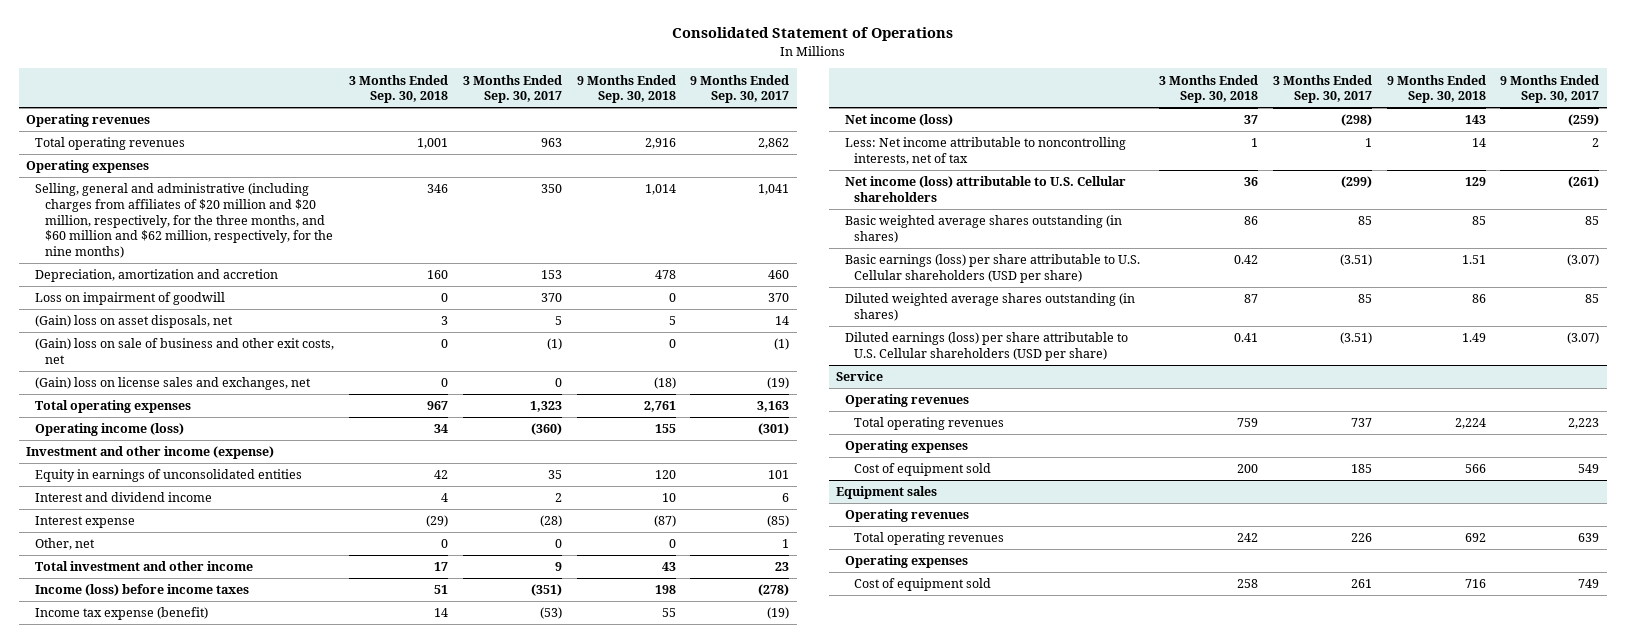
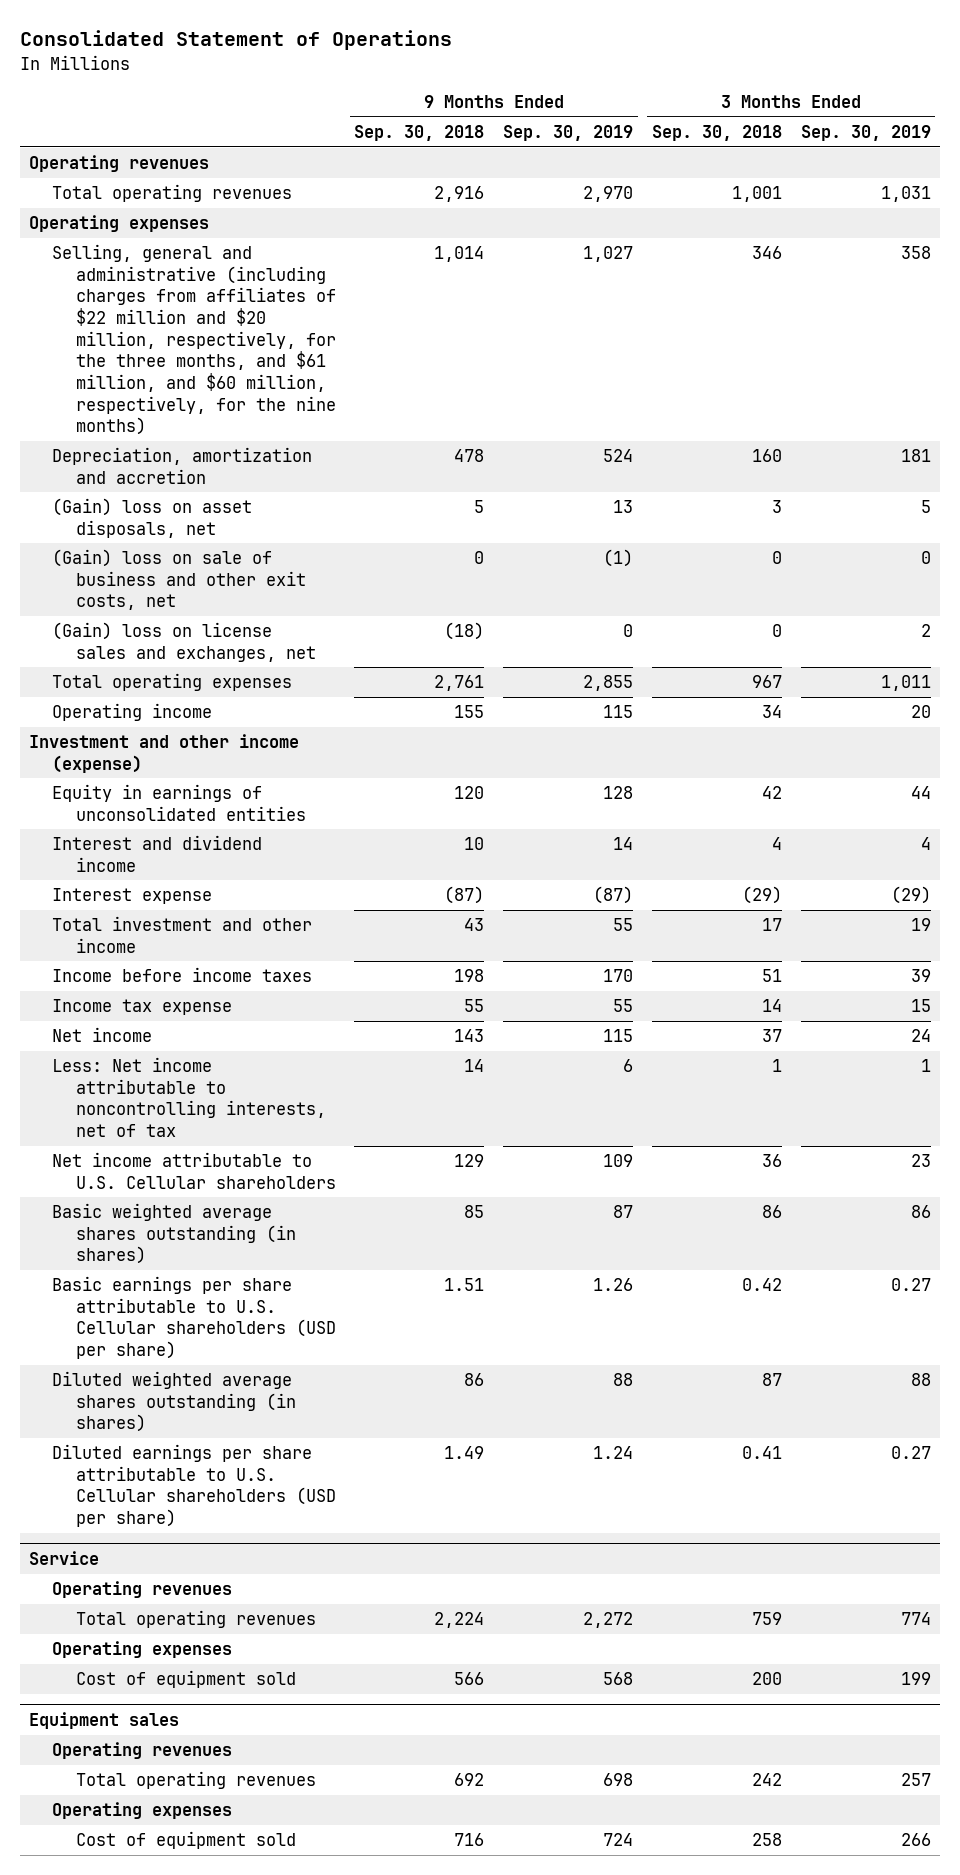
- | 3 Months Ended Sep. 30, 2018 | 3 Months Ended Sep. 30, 2017 | 9 Months Ended Sep. 30, 2018 | 9 Months Ended Sep. 30, 2017
+ | 9 Months Ended Sep. 30, 2018 | 9 Months Ended Sep. 30, 2019 | 3 Months Ended Sep. 30, 2018 | 3 Months Ended Sep. 30, 2019
- Selling, general and administrative (including charges from affiliates of $20 million and $20 million, respectively, for the three months, and $60 million and $62 million, respectively, for the nine months) | 346 | 350 | 1,014 | 1,041
+ Selling, general and administrative (including charges from affiliates of $22 million and $20 million, respectively, for the three months, and $61 million, and $60 million, respectively, for the nine months) | 1,014 | 1,027 | 346 | 358
- Loss on impairment of goodwill | 0 | 370 | 0 | 370
- Operating income (loss) | 34 | (360) | 155 | (301)
+ Operating income | 155 | 115 | 34 | 20
- Other, net | 0 | 0 | 0 | 1
- Income (loss) before income taxes | 51 | (351) | 198 | (278)
- Income tax expense (benefit) | 14 | (53) | 55 | (19)
- Net income (loss) | 37 | (298) | 143 | (259)
+ Income before income taxes | 198 | 170 | 51 | 39
+ Income tax expense | 55 | 55 | 14 | 15
+ Net income | 143 | 115 | 37 | 24
- Net income (loss) attributable to U.S. Cellular shareholders | 36 | (299) | 129 | (261)
+ Net income attributable to U.S. Cellular shareholders | 129 | 109 | 36 | 23
- Basic earnings (loss) per share attributable to U.S. Cellular shareholders (USD per share) | 0.42 | (3.51) | 1.51 | (3.07)
+ Basic earnings per share attributable to U.S. Cellular shareholders (USD per share) | 1.51 | 1.26 | 0.42 | 0.27
- Diluted earnings (loss) per share attributable to U.S. Cellular shareholders (USD per share) | 0.41 | (3.51) | 1.49 | (3.07)
+ Diluted earnings per share attributable to U.S. Cellular shareholders (USD per share) | 1.49 | 1.24 | 0.41 | 0.27

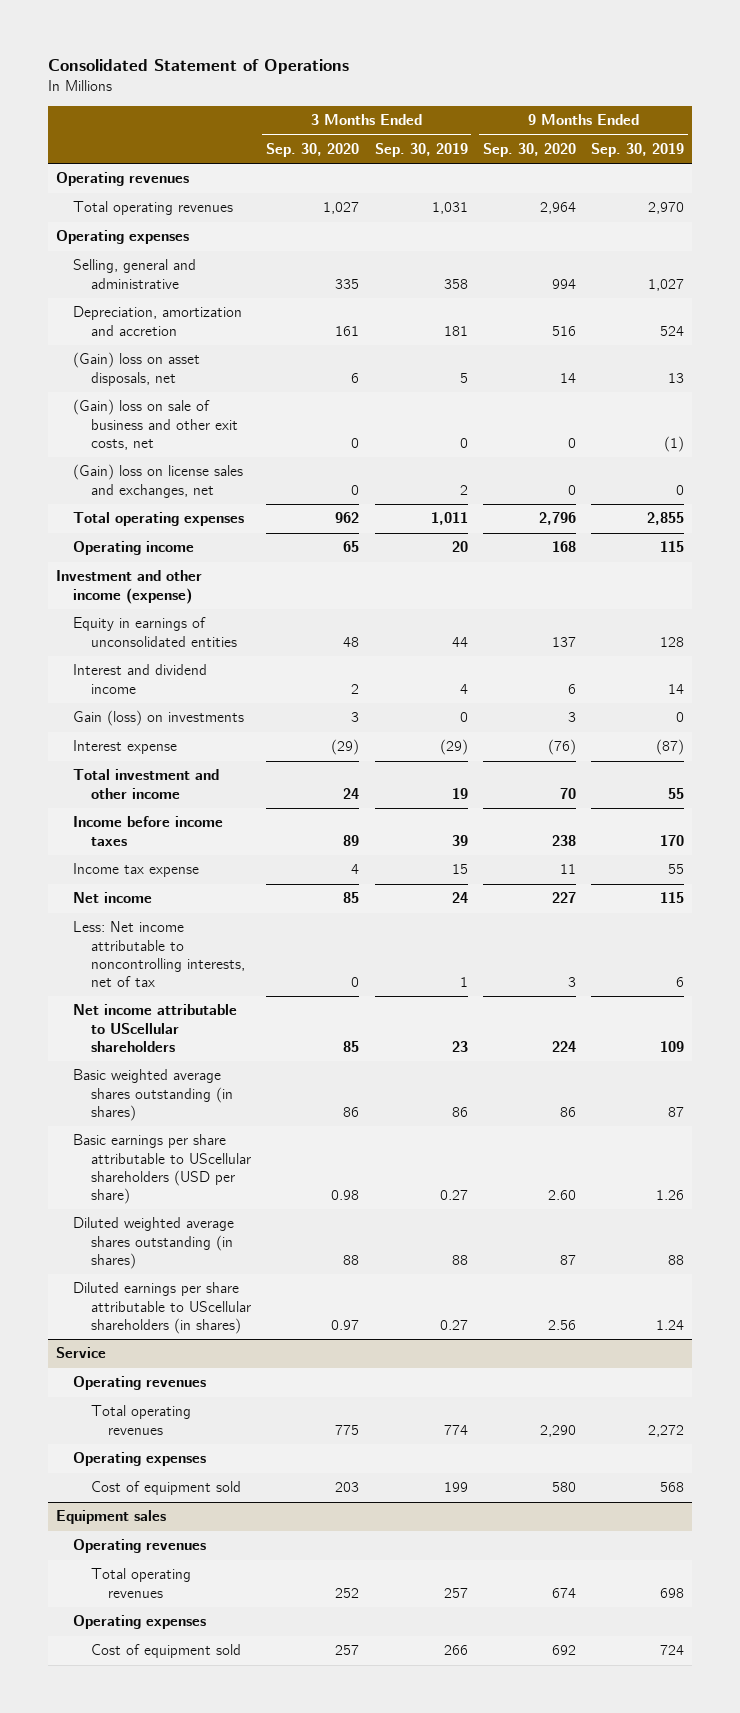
- | 9 Months Ended Sep. 30, 2018 | 9 Months Ended Sep. 30, 2019 | 3 Months Ended Sep. 30, 2018 | 3 Months Ended Sep. 30, 2019
+ | 3 Months Ended Sep. 30, 2020 | 3 Months Ended Sep. 30, 2019 | 9 Months Ended Sep. 30, 2020 | 9 Months Ended Sep. 30, 2019
- Selling, general and administrative (including charges from affiliates of $22 million and $20 million, respectively, for the three months, and $61 million, and $60 million, respectively, for the nine months) | 1,014 | 1,027 | 346 | 358
+ Selling, general and administrative | 335 | 358 | 994 | 1,027
+ Gain (loss) on investments | 3 | 0 | 3 | 0
- Net income attributable to U.S. Cellular shareholders | 129 | 109 | 36 | 23
+ Net income attributable to UScellular shareholders | 85 | 23 | 224 | 109
- Basic earnings per share attributable to U.S. Cellular shareholders (USD per share) | 1.51 | 1.26 | 0.42 | 0.27
+ Basic earnings per share attributable to UScellular shareholders (USD per share) | 0.98 | 0.27 | 2.60 | 1.26
- Diluted earnings per share attributable to U.S. Cellular shareholders (USD per share) | 1.49 | 1.24 | 0.41 | 0.27
+ Diluted earnings per share attributable to UScellular shareholders (in shares) | 0.97 | 0.27 | 2.56 | 1.24

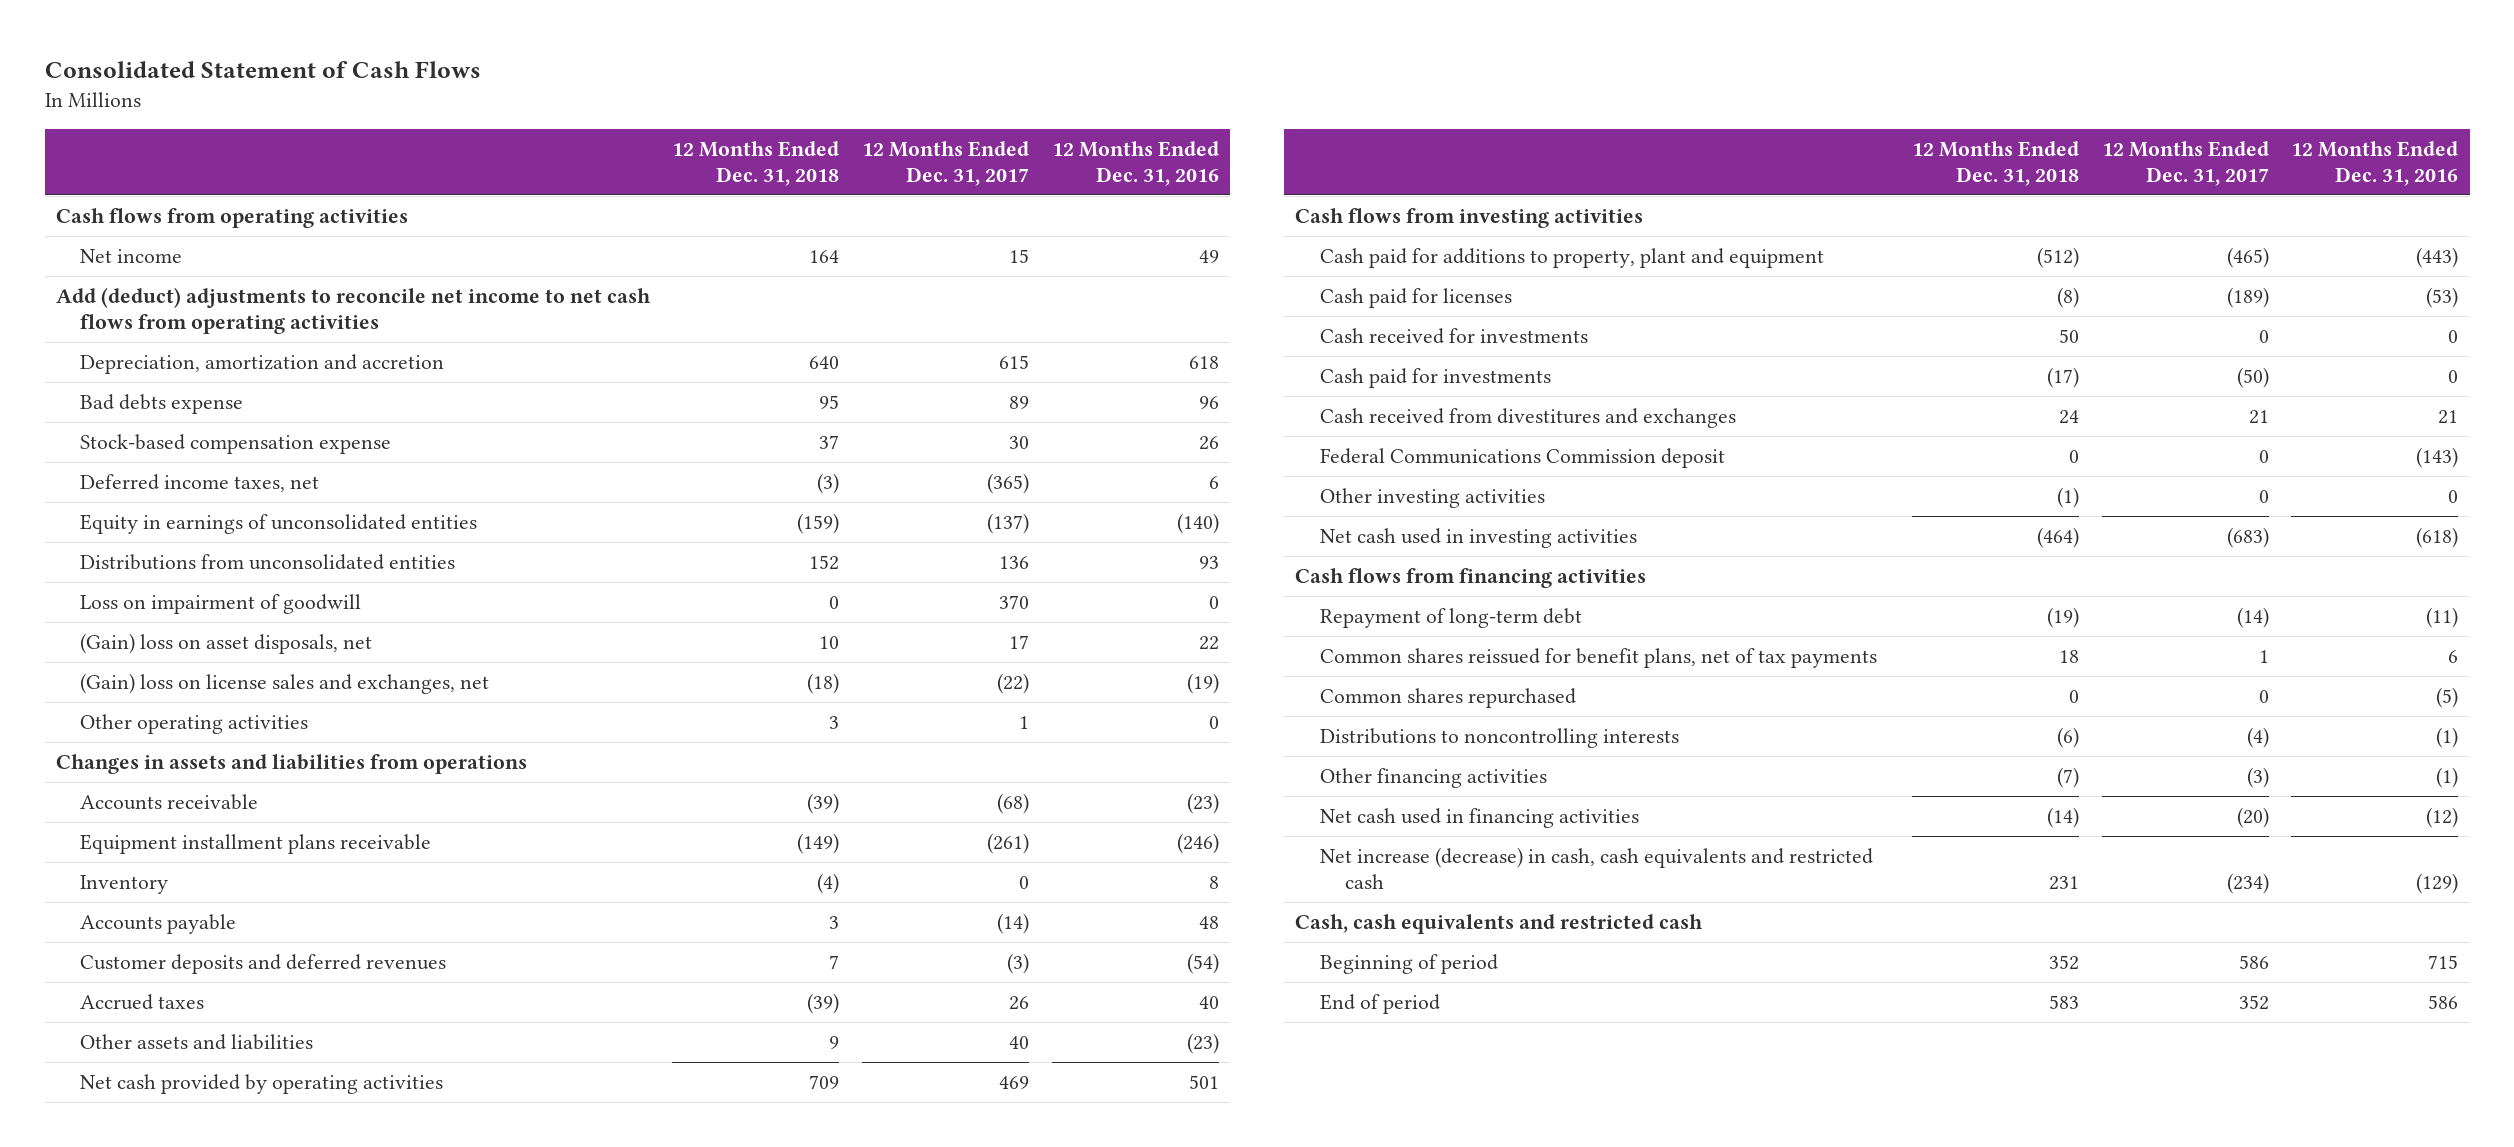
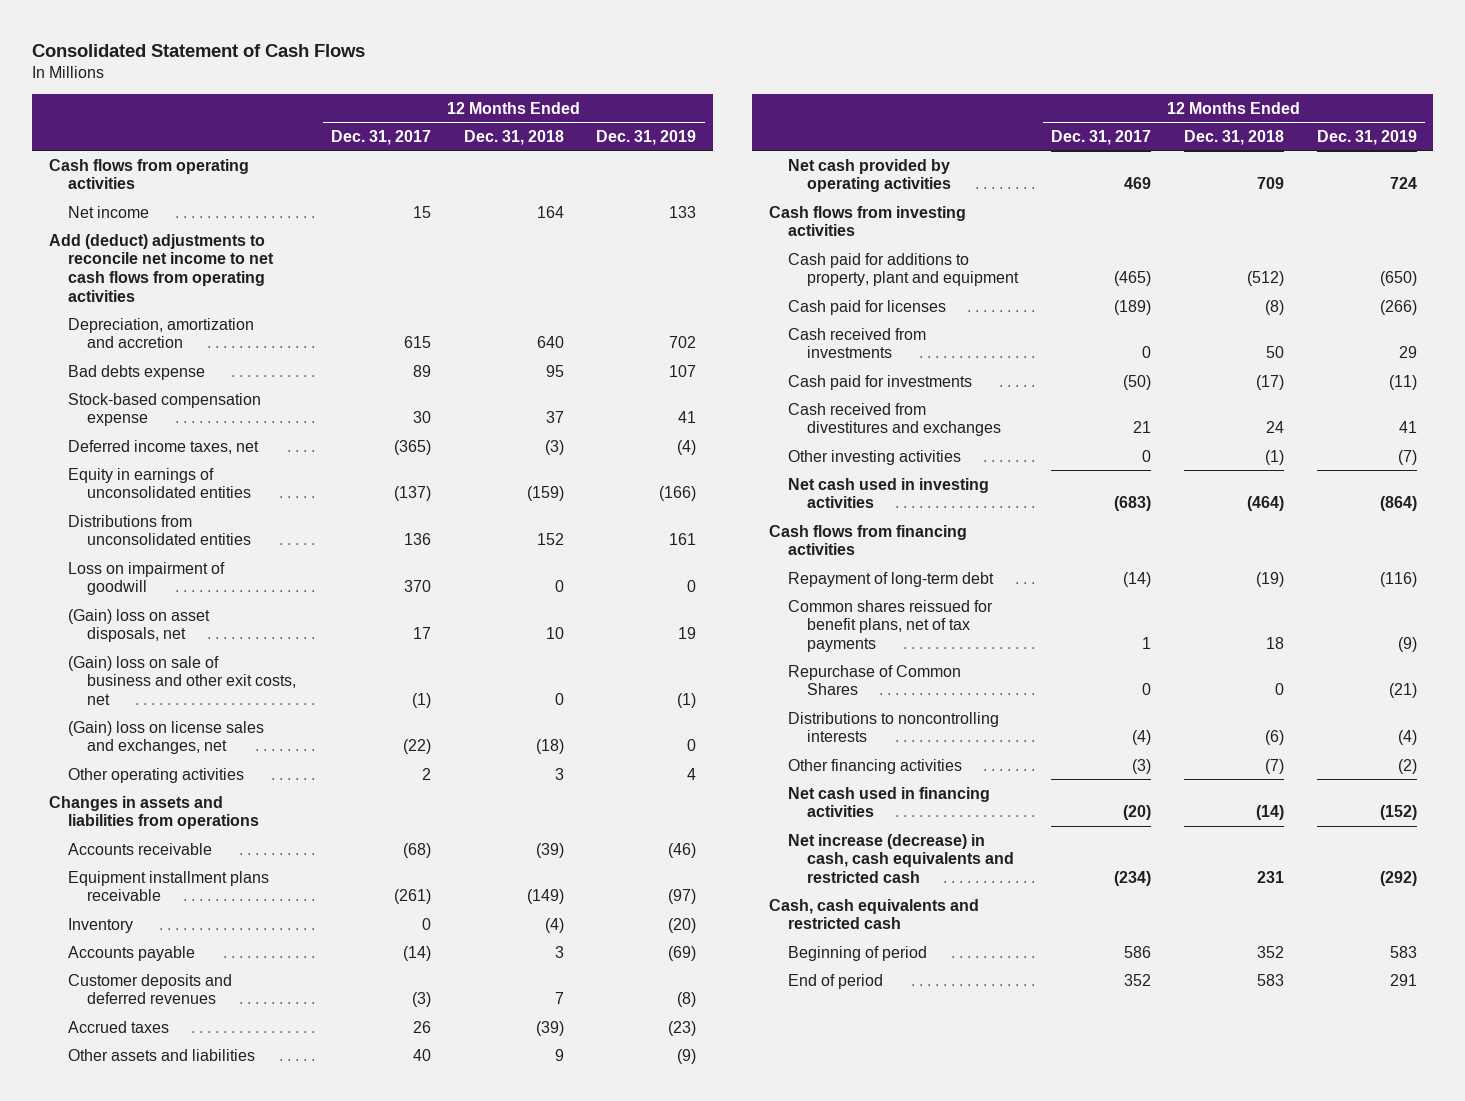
- | 12 Months Ended Dec. 31, 2018 | 12 Months Ended Dec. 31, 2017 | 12 Months Ended Dec. 31, 2016
+ | 12 Months Ended Dec. 31, 2017 | 12 Months Ended Dec. 31, 2018 | 12 Months Ended Dec. 31, 2019
+ (Gain) loss on sale of business and other exit costs, net | (1) | 0 | (1)
- Other operating activities | 3 | 1 | 0
+ Other operating activities | 2 | 3 | 4
- Cash received for investments | 50 | 0 | 0
+ Cash received from investments | 0 | 50 | 29
- Federal Communications Commission deposit | 0 | 0 | (143)
- Common shares repurchased | 0 | 0 | (5)
+ Repurchase of Common Shares | 0 | 0 | (21)

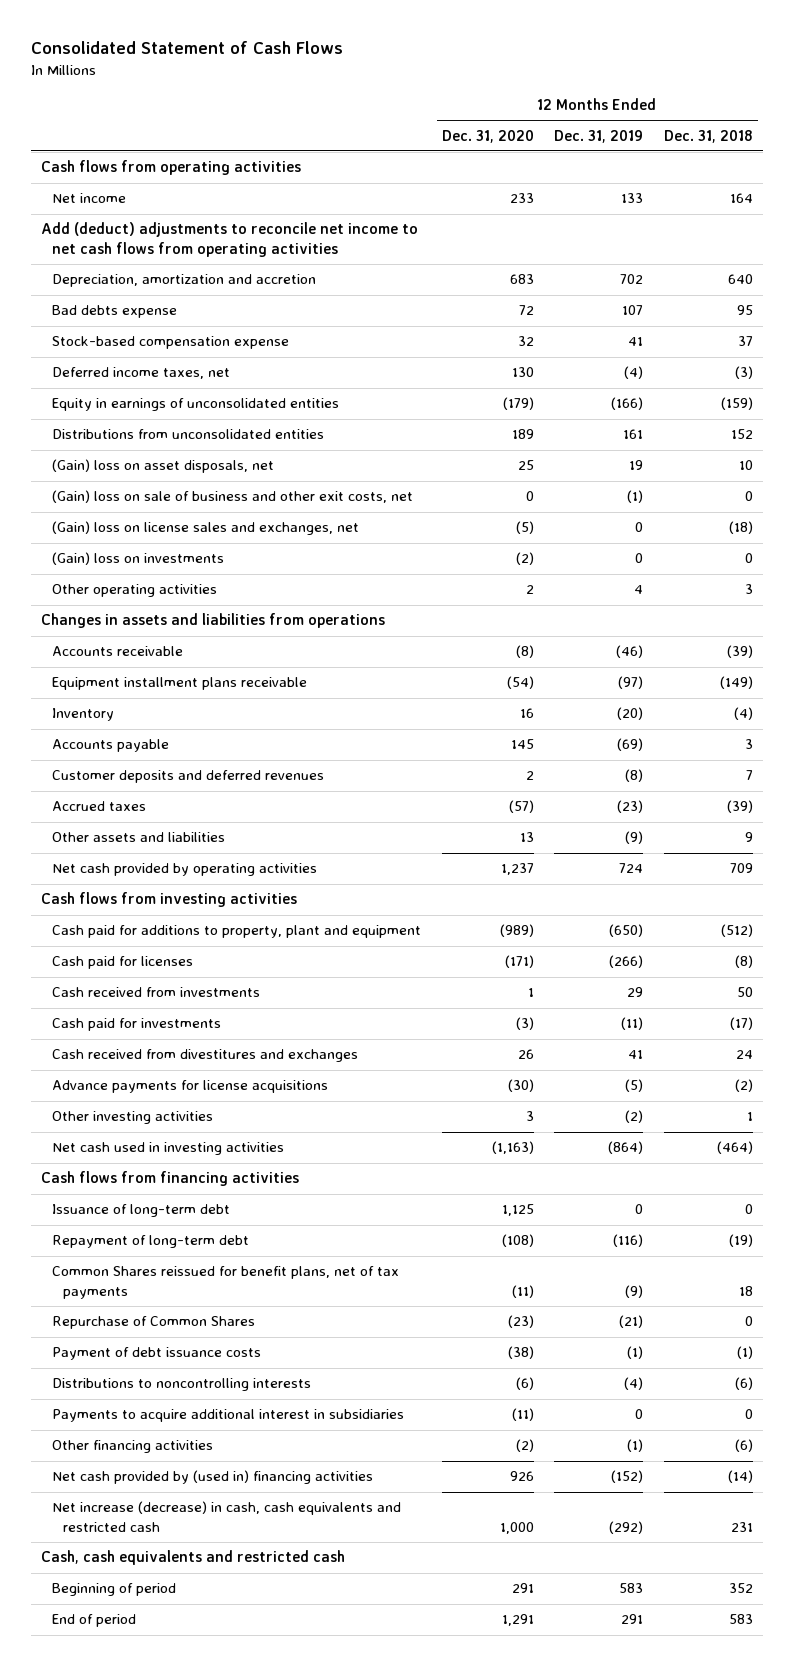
- | 12 Months Ended Dec. 31, 2017 | 12 Months Ended Dec. 31, 2018 | 12 Months Ended Dec. 31, 2019
+ | 12 Months Ended Dec. 31, 2020 | 12 Months Ended Dec. 31, 2019 | 12 Months Ended Dec. 31, 2018
- Loss on impairment of goodwill | 370 | 0 | 0
+ (Gain) loss on investments | (2) | 0 | 0
- Other investing activities | 0 | (1) | (7)
+ Advance payments for license acquisitions | (30) | (5) | (2)
+ Other investing activities | 3 | (2) | 1
+ Issuance of long-term debt | 1,125 | 0 | 0
- Common shares reissued for benefit plans, net of tax payments | 1 | 18 | (9)
+ Common Shares reissued for benefit plans, net of tax payments | (11) | (9) | 18
+ Payment of debt issuance costs | (38) | (1) | (1)
- Other financing activities | (3) | (7) | (2)
- Net cash used in financing activities | (20) | (14) | (152)
+ Payments to acquire additional interest in subsidiaries | (11) | 0 | 0
+ Other financing activities | (2) | (1) | (6)
+ Net cash provided by (used in) financing activities | 926 | (152) | (14)

